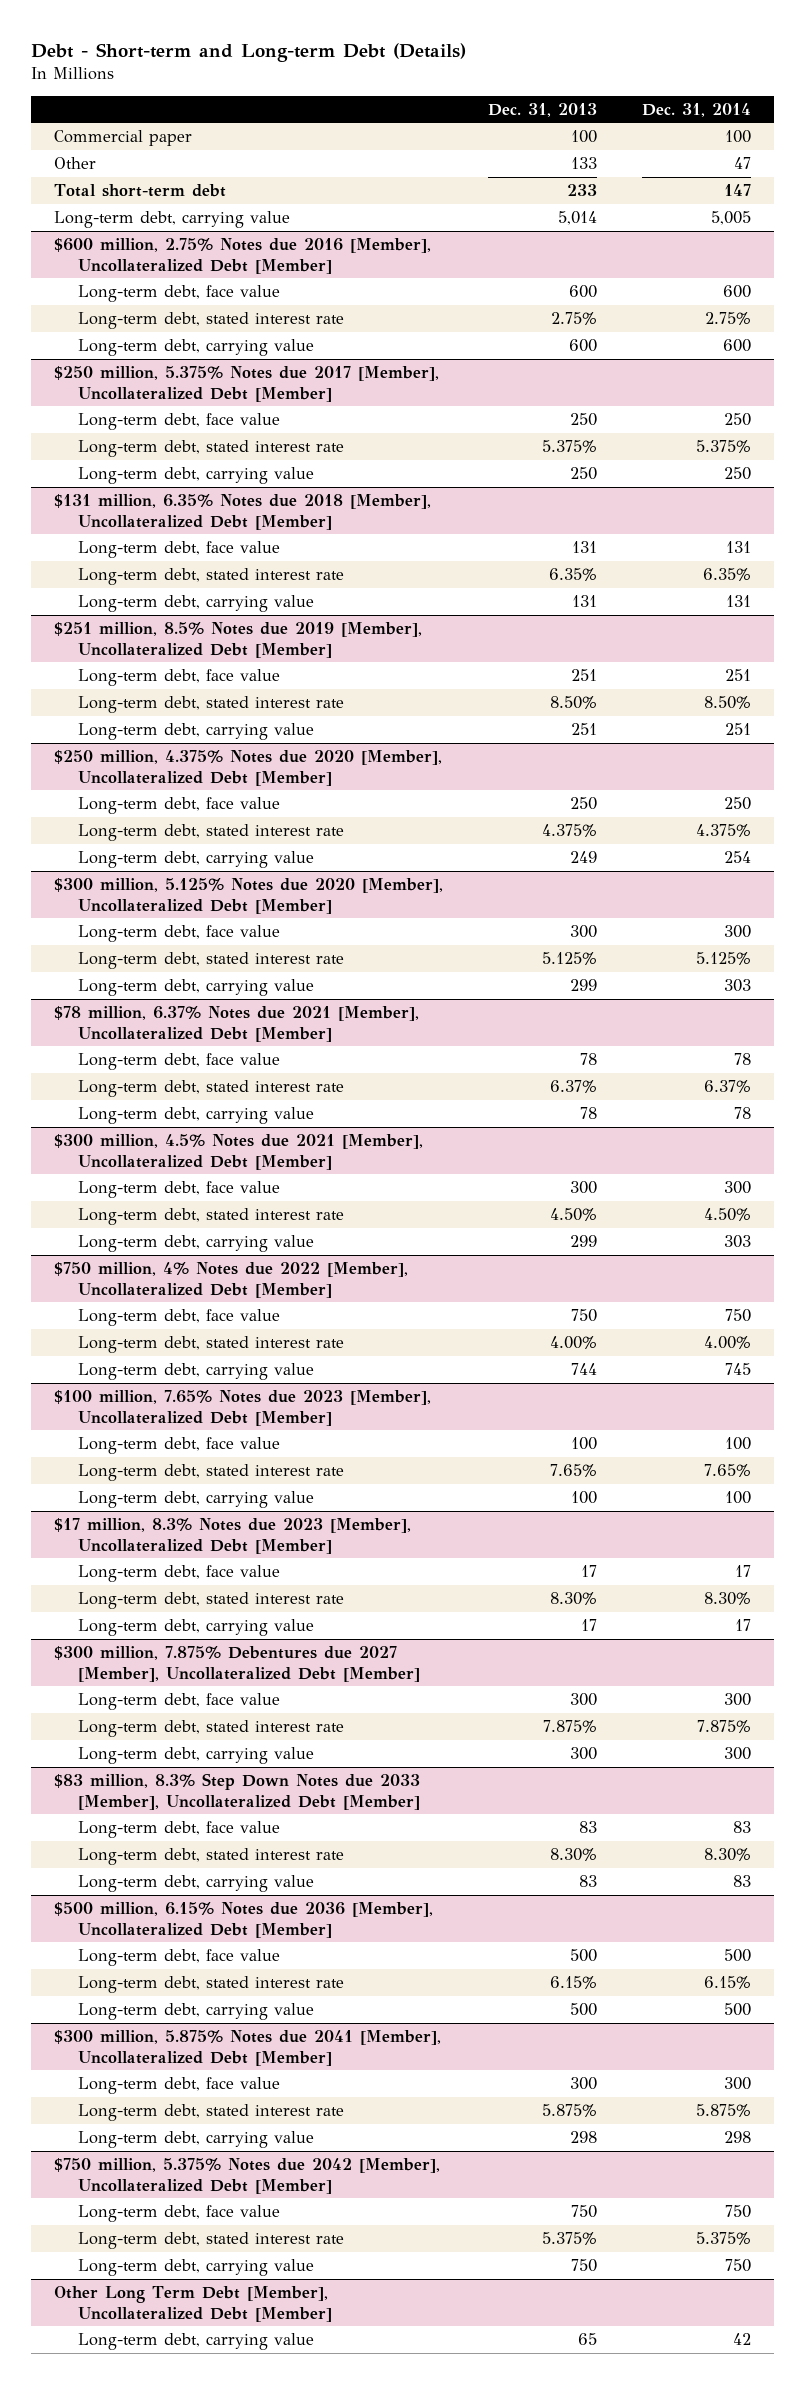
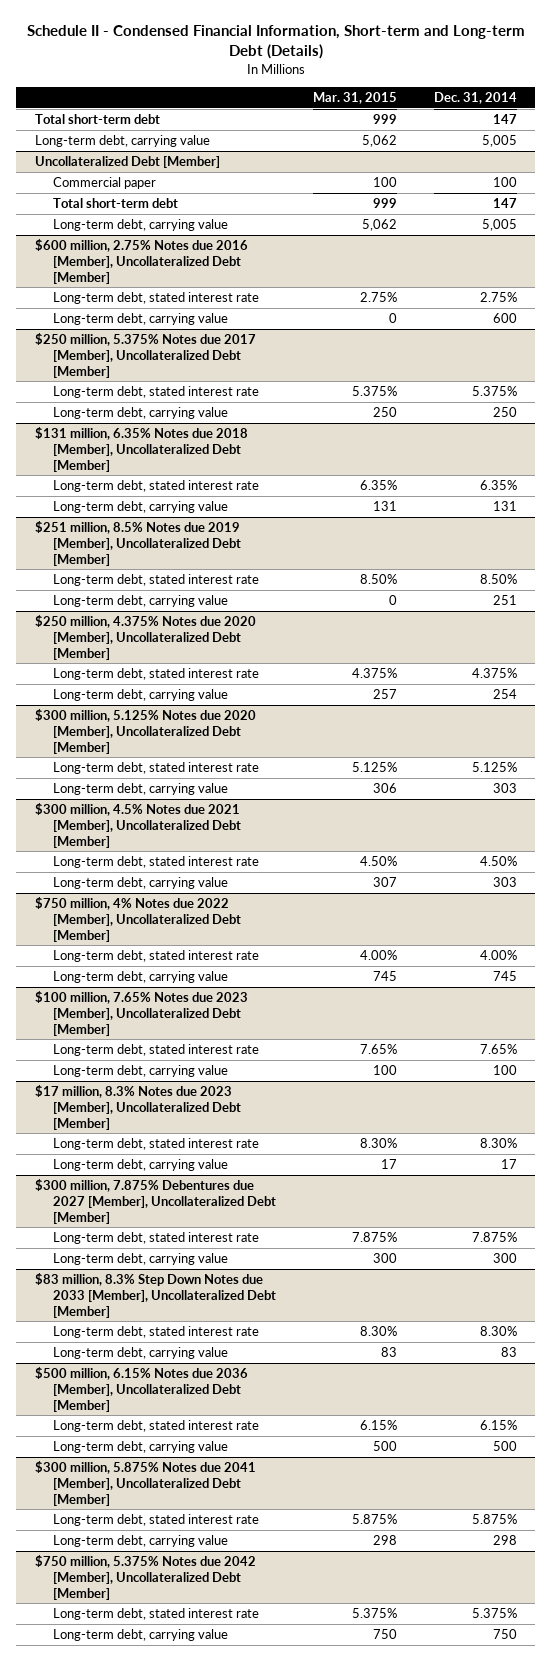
- Debt - Short-term and Long-term Debt (Details)
+ Schedule II - Condensed Financial Information, Short-term and Long-term Debt (Details)
- | Dec. 31, 2013 | Dec. 31, 2014
+ | Mar. 31, 2015 | Dec. 31, 2014
+ Total short-term debt | 999 | 147
+ Long-term debt, carrying value | 5,062 | 5,005
+ Uncollateralized Debt [Member]
- Other | 133 | 47
@ $600 million, 2.75% Notes due 2016 [Member], Uncollateralized Debt [Member]
- Long-term debt, face value | 600 | 600
@ $250 million, 5.375% Notes due 2017 [Member], Uncollateralized Debt [Member]
- Long-term debt, face value | 250 | 250
@ $131 million, 6.35% Notes due 2018 [Member], Uncollateralized Debt [Member]
- Long-term debt, face value | 131 | 131
@ $251 million, 8.5% Notes due 2019 [Member], Uncollateralized Debt [Member]
- Long-term debt, face value | 251 | 251
@ $250 million, 4.375% Notes due 2020 [Member], Uncollateralized Debt [Member]
- Long-term debt, face value | 250 | 250
@ $300 million, 5.125% Notes due 2020 [Member], Uncollateralized Debt [Member]
- Long-term debt, face value | 300 | 300
- $78 million, 6.37% Notes due 2021 [Member], Uncollateralized Debt [Member]
- Long-term debt, face value | 78 | 78
- Long-term debt, stated interest rate | 6.37% | 6.37%
- Long-term debt, carrying value | 78 | 78
@ $300 million, 4.5% Notes due 2021 [Member], Uncollateralized Debt [Member]
- Long-term debt, face value | 300 | 300
@ $750 million, 4% Notes due 2022 [Member], Uncollateralized Debt [Member]
- Long-term debt, face value | 750 | 750
@ $100 million, 7.65% Notes due 2023 [Member], Uncollateralized Debt [Member]
- Long-term debt, face value | 100 | 100
@ $17 million, 8.3% Notes due 2023 [Member], Uncollateralized Debt [Member]
- Long-term debt, face value | 17 | 17
@ $300 million, 7.875% Debentures due 2027 [Member], Uncollateralized Debt [Member]
- Long-term debt, face value | 300 | 300
@ $83 million, 8.3% Step Down Notes due 2033 [Member], Uncollateralized Debt [Member]
- Long-term debt, face value | 83 | 83
@ $500 million, 6.15% Notes due 2036 [Member], Uncollateralized Debt [Member]
- Long-term debt, face value | 500 | 500
@ $300 million, 5.875% Notes due 2041 [Member], Uncollateralized Debt [Member]
- Long-term debt, face value | 300 | 300
@ $750 million, 5.375% Notes due 2042 [Member], Uncollateralized Debt [Member]
- Long-term debt, face value | 750 | 750
- Other Long Term Debt [Member], Uncollateralized Debt [Member]
- Long-term debt, carrying value | 65 | 42

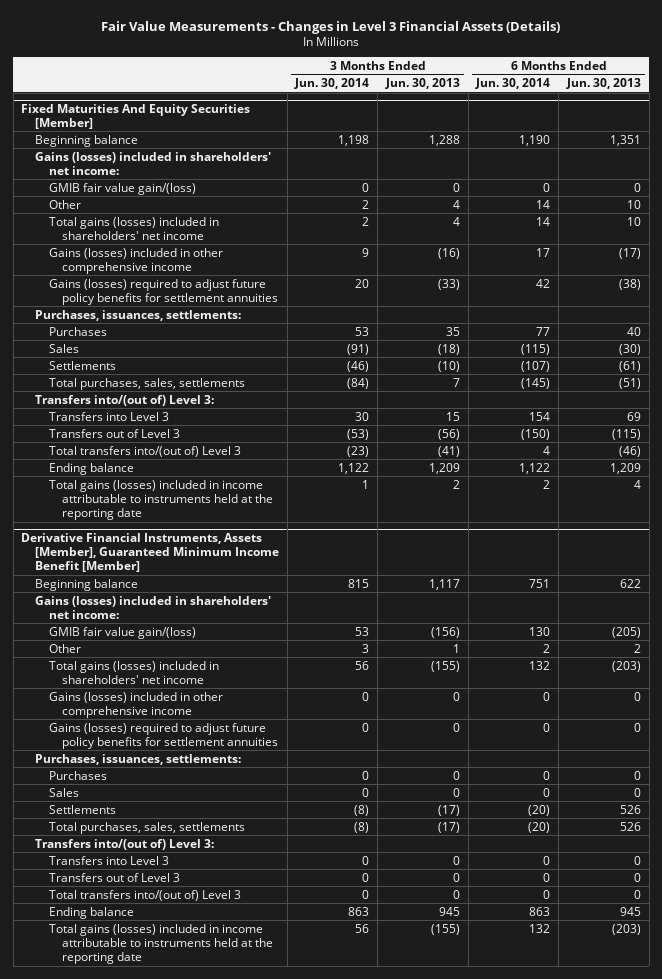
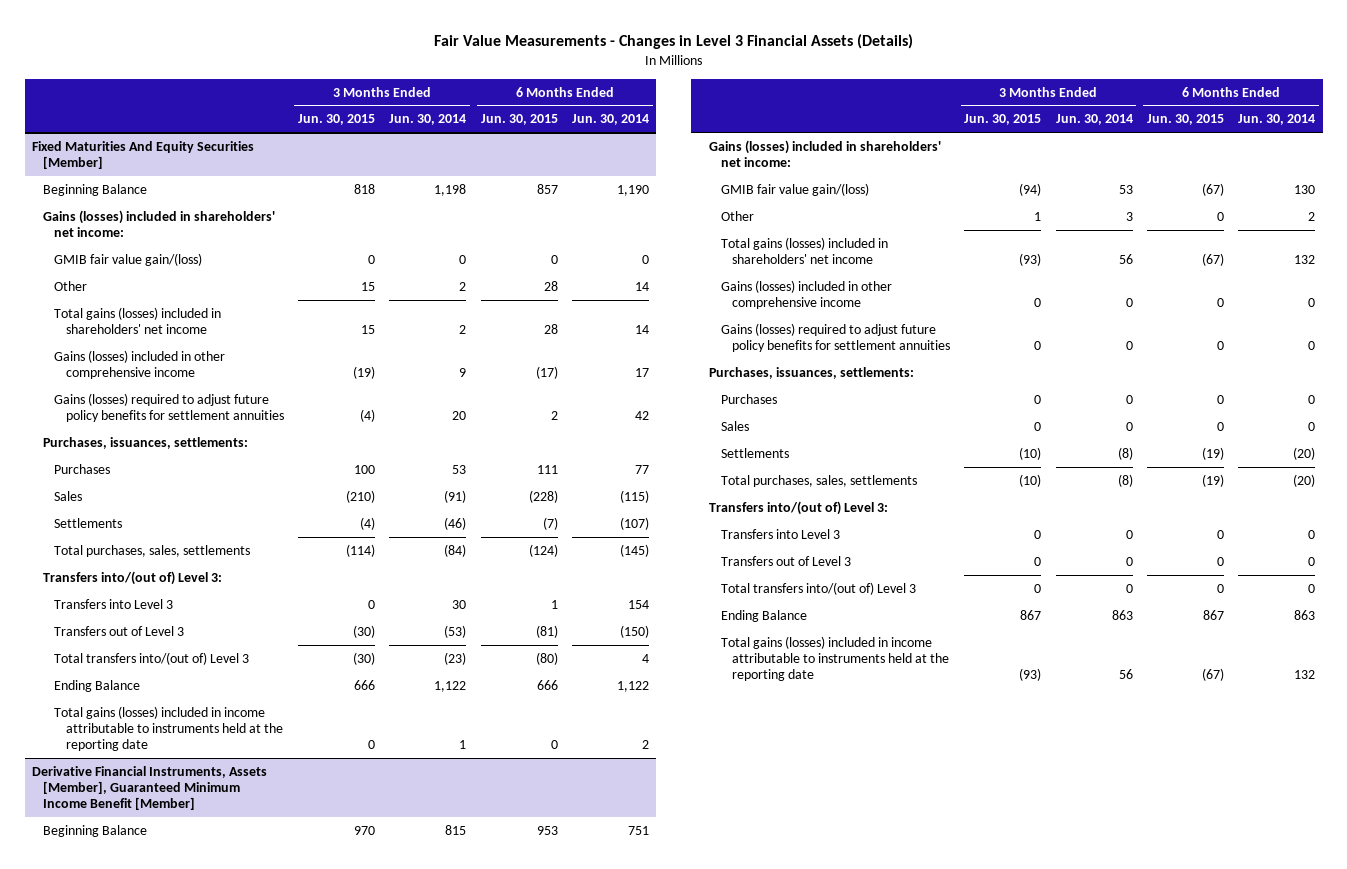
- | 3 Months Ended Jun. 30, 2014 | 3 Months Ended Jun. 30, 2013 | 6 Months Ended Jun. 30, 2014 | 6 Months Ended Jun. 30, 2013
+ | 3 Months Ended Jun. 30, 2015 | 3 Months Ended Jun. 30, 2014 | 6 Months Ended Jun. 30, 2015 | 6 Months Ended Jun. 30, 2014
@ Fixed Maturities And Equity Securities [Member]
- Beginning balance | 1,198 | 1,288 | 1,190 | 1,351
+ Beginning Balance | 818 | 1,198 | 857 | 1,190
- Ending balance | 1,122 | 1,209 | 1,122 | 1,209
+ Ending Balance | 666 | 1,122 | 666 | 1,122
@ Derivative Financial Instruments, Assets [Member], Guaranteed Minimum Income Benefit [Member]
- Beginning balance | 815 | 1,117 | 751 | 622
+ Beginning Balance | 970 | 815 | 953 | 751
- Ending balance | 863 | 945 | 863 | 945
+ Ending Balance | 867 | 863 | 867 | 863

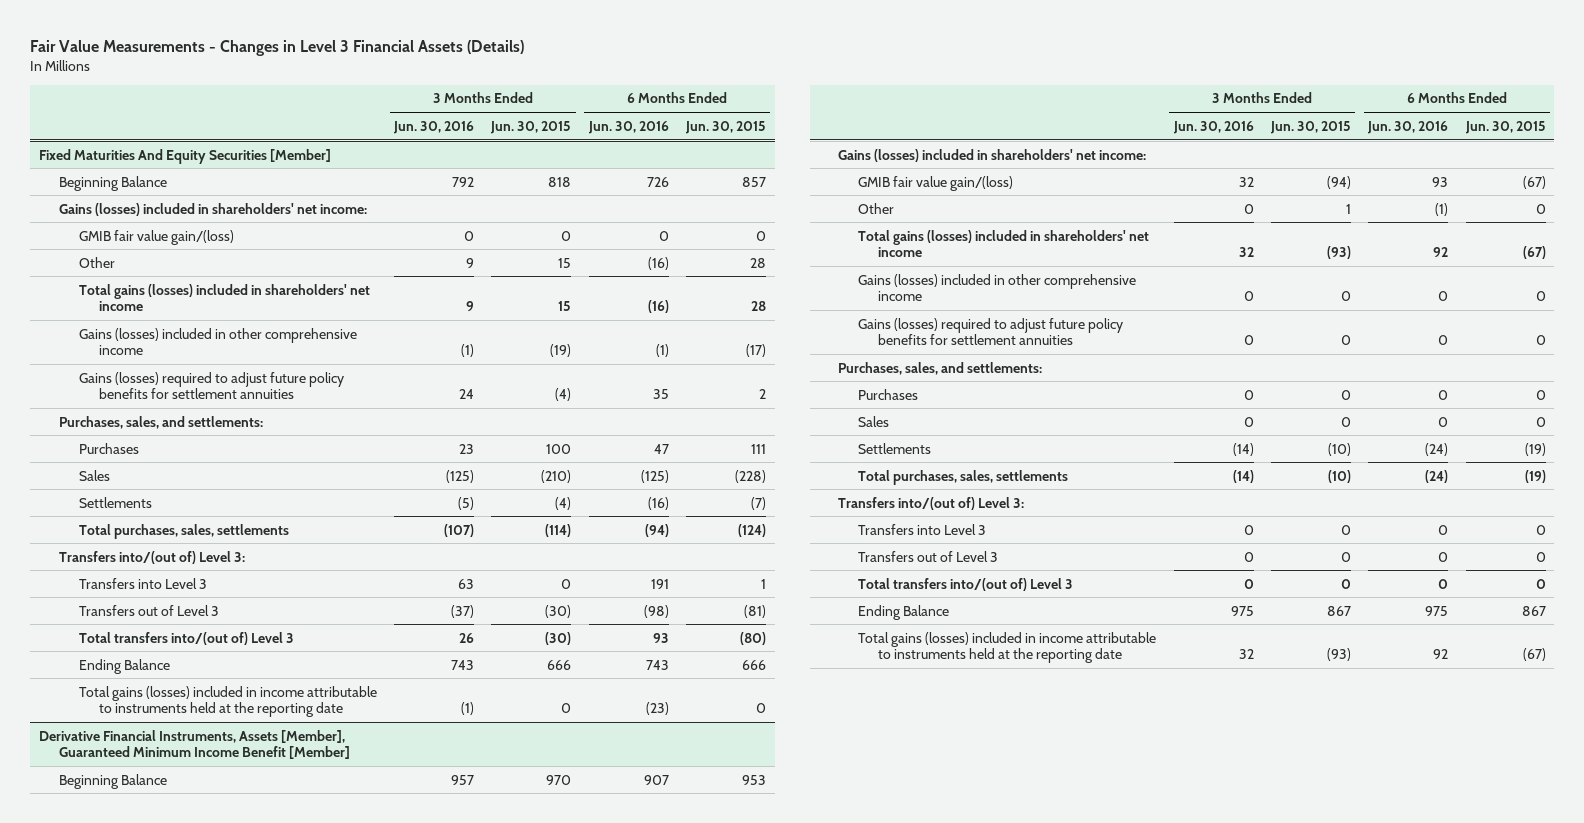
- | 3 Months Ended Jun. 30, 2015 | 3 Months Ended Jun. 30, 2014 | 6 Months Ended Jun. 30, 2015 | 6 Months Ended Jun. 30, 2014
+ | 3 Months Ended Jun. 30, 2016 | 3 Months Ended Jun. 30, 2015 | 6 Months Ended Jun. 30, 2016 | 6 Months Ended Jun. 30, 2015
@ Fixed Maturities And Equity Securities [Member]
- Purchases, issuances, settlements:
+ Purchases, sales, and settlements:
@ Derivative Financial Instruments, Assets [Member], Guaranteed Minimum Income Benefit [Member]
- Purchases, issuances, settlements:
+ Purchases, sales, and settlements:

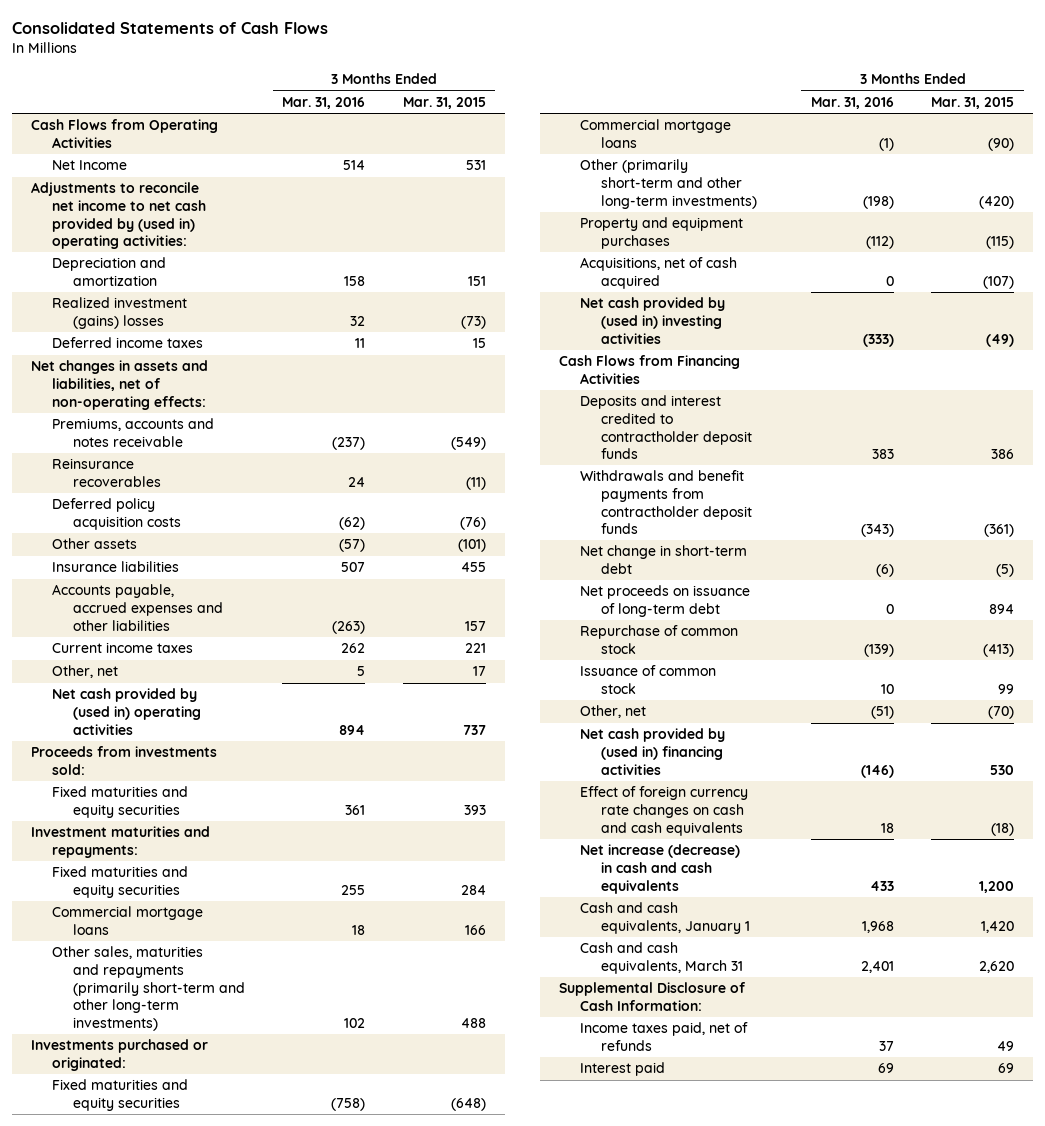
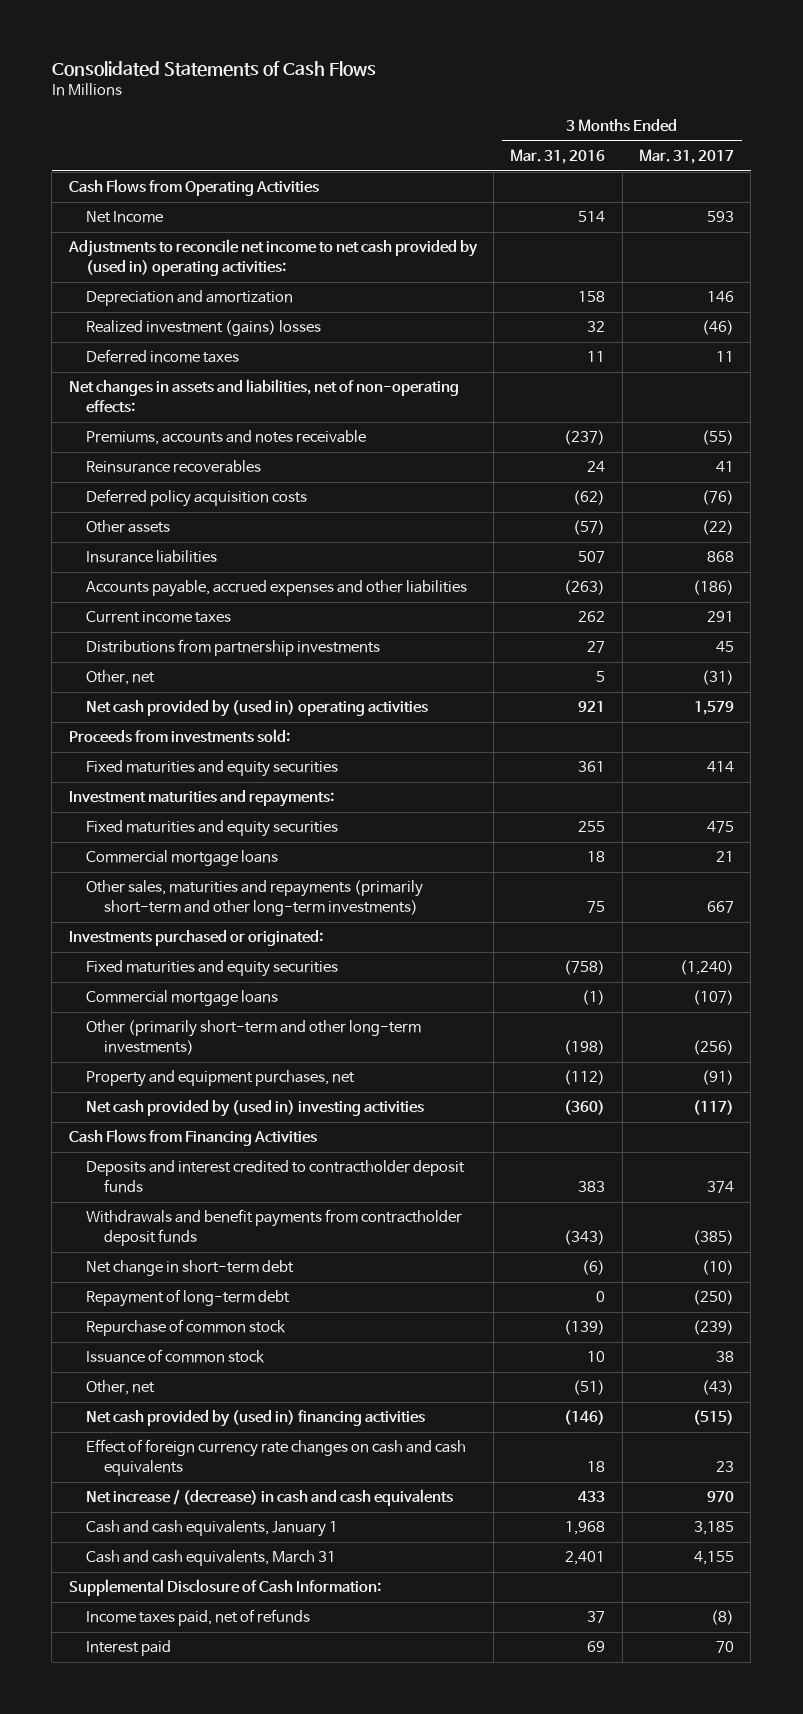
- | 3 Months Ended Mar. 31, 2016 | 3 Months Ended Mar. 31, 2015
+ | 3 Months Ended Mar. 31, 2016 | 3 Months Ended Mar. 31, 2017
+ Distributions from partnership investments | 27 | 45
- Net cash provided by (used in) operating activities | 894 | 737
+ Net cash provided by (used in) operating activities | 921 | 1,579
- Other sales, maturities and repayments (primarily short-term and other long-term investments) | 102 | 488
+ Other sales, maturities and repayments (primarily short-term and other long-term investments) | 75 | 667
- Property and equipment purchases | (112) | (115)
- Acquisitions, net of cash acquired | 0 | (107)
- Net cash provided by (used in) investing activities | (333) | (49)
+ Property and equipment purchases, net | (112) | (91)
+ Net cash provided by (used in) investing activities | (360) | (117)
- Net proceeds on issuance of long-term debt | 0 | 894
+ Repayment of long-term debt | 0 | (250)
- Net increase (decrease) in cash and cash equivalents | 433 | 1,200
+ Net increase / (decrease) in cash and cash equivalents | 433 | 970

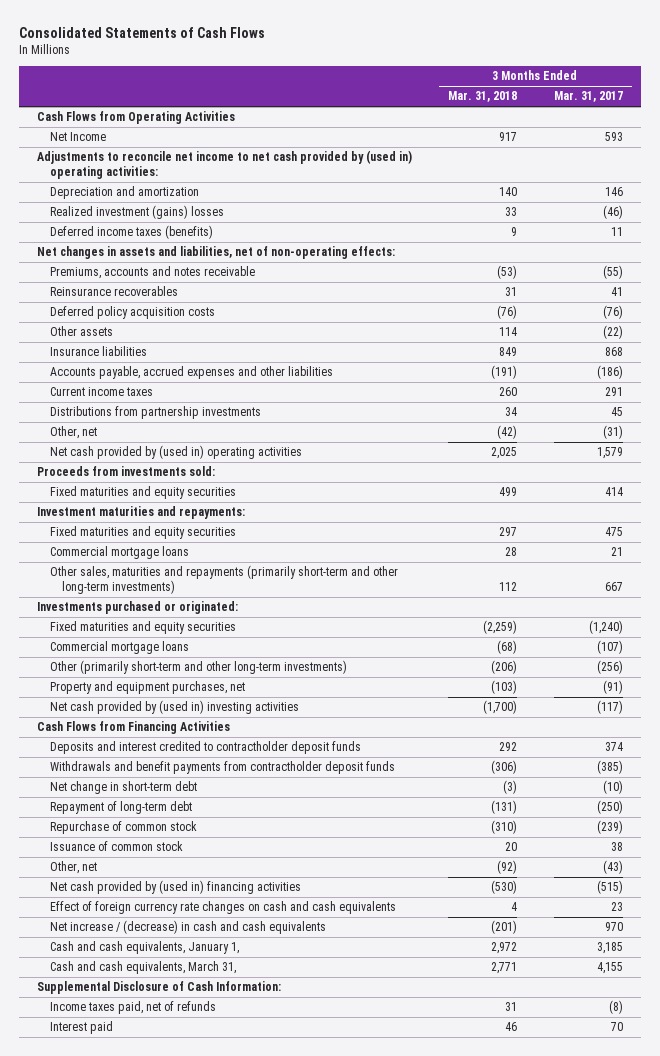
- | 3 Months Ended Mar. 31, 2016 | 3 Months Ended Mar. 31, 2017
+ | 3 Months Ended Mar. 31, 2018 | 3 Months Ended Mar. 31, 2017
- Deferred income taxes | 11 | 11
+ Deferred income taxes (benefits) | 9 | 11
- Cash and cash equivalents, January 1 | 1,968 | 3,185
- Cash and cash equivalents, March 31 | 2,401 | 4,155
+ Cash and cash equivalents, January 1, | 2,972 | 3,185
+ Cash and cash equivalents, March 31, | 2,771 | 4,155

